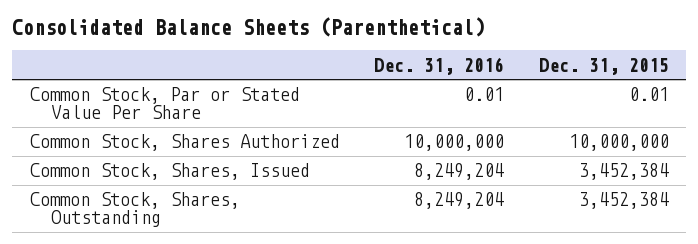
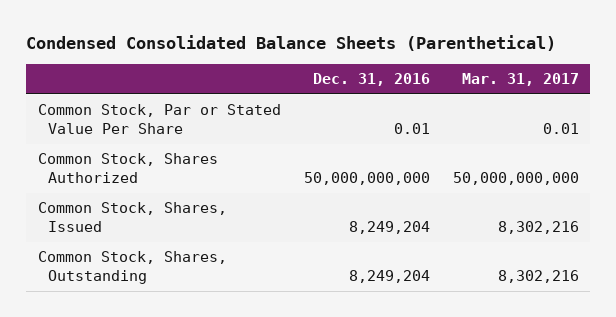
- Consolidated Balance Sheets (Parenthetical)
+ Condensed Consolidated Balance Sheets (Parenthetical)
- | Dec. 31, 2016 | Dec. 31, 2015
+ | Dec. 31, 2016 | Mar. 31, 2017
- Common Stock, Shares Authorized | 10,000,000 | 10,000,000
+ Common Stock, Shares Authorized | 50,000,000,000 | 50,000,000,000

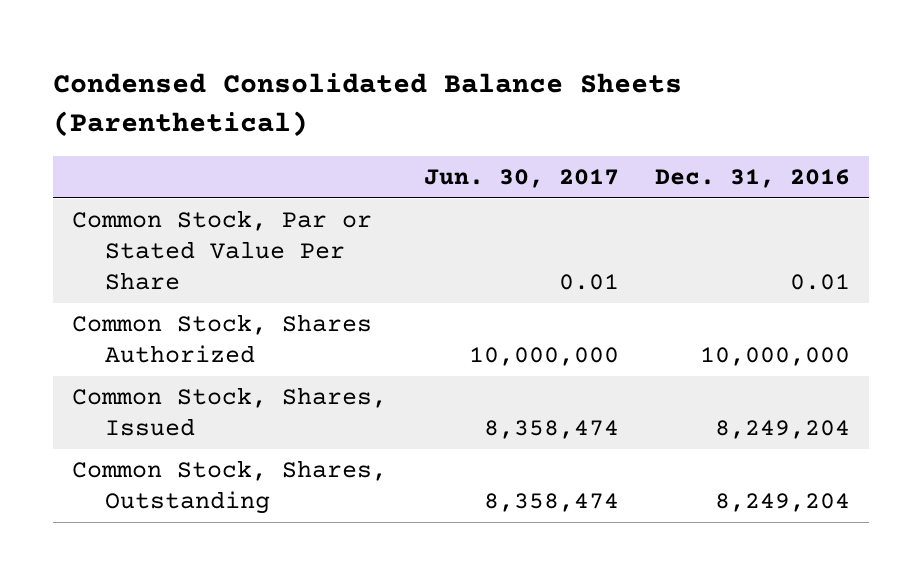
- | Dec. 31, 2016 | Mar. 31, 2017
+ | Jun. 30, 2017 | Dec. 31, 2016
- Common Stock, Shares Authorized | 50,000,000,000 | 50,000,000,000
+ Common Stock, Shares Authorized | 10,000,000 | 10,000,000

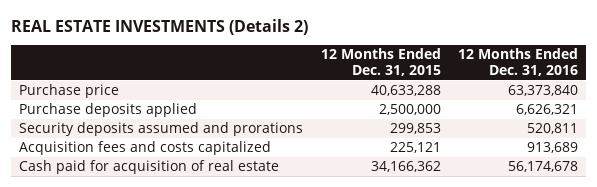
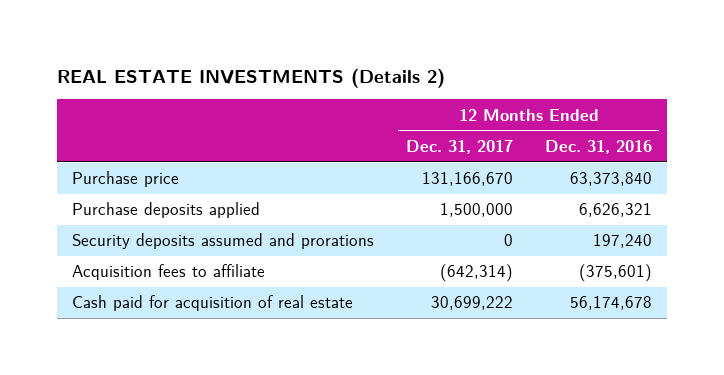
- | 12 Months Ended Dec. 31, 2015 | 12 Months Ended Dec. 31, 2016
+ | 12 Months Ended Dec. 31, 2017 | 12 Months Ended Dec. 31, 2016
- Security deposits assumed and prorations | 299,853 | 520,811
- Acquisition fees and costs capitalized | 225,121 | 913,689
+ Security deposits assumed and prorations | 0 | 197,240
+ Acquisition fees to affiliate | (642,314) | (375,601)

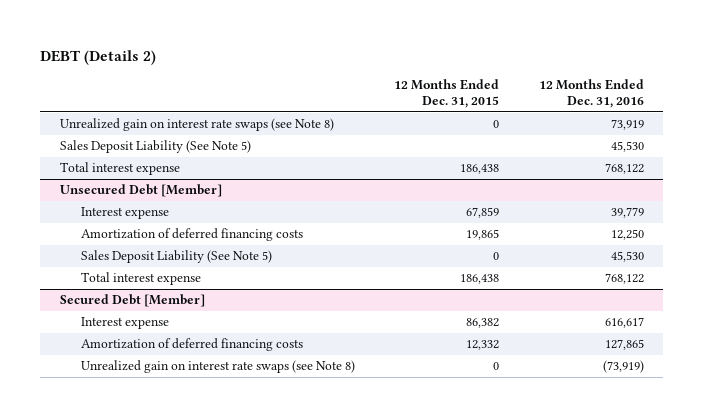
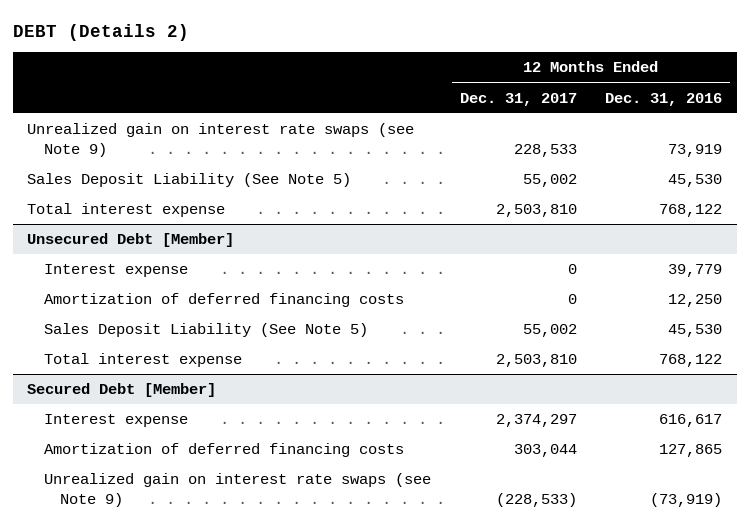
- | 12 Months Ended Dec. 31, 2015 | 12 Months Ended Dec. 31, 2016
+ | 12 Months Ended Dec. 31, 2017 | 12 Months Ended Dec. 31, 2016
- Unrealized gain on interest rate swaps (see Note 8) | 0 | 73,919
+ Unrealized gain on interest rate swaps (see Note 9) | 228,533 | 73,919
@ Secured Debt [Member]
- Unrealized gain on interest rate swaps (see Note 8) | 0 | (73,919)
+ Unrealized gain on interest rate swaps (see Note 9) | (228,533) | (73,919)

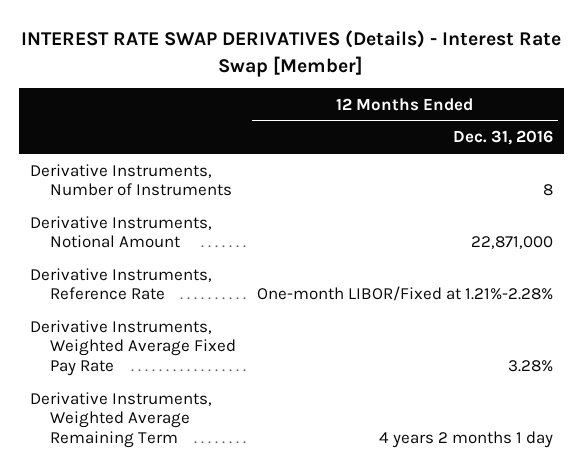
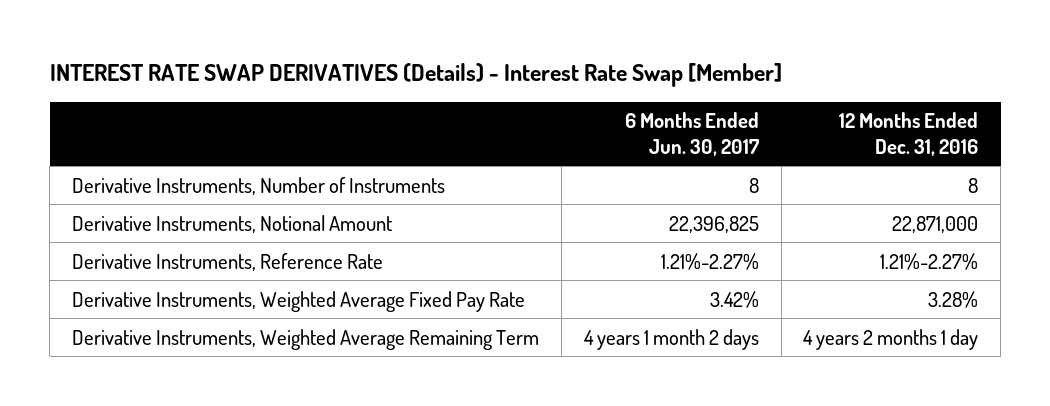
- | 12 Months Ended Dec. 31, 2016
+ | 6 Months Ended Jun. 30, 2017 | 12 Months Ended Dec. 31, 2016
- Derivative Instruments, Reference Rate | One-month LIBOR/Fixed at 1.21%-2.28%
+ Derivative Instruments, Reference Rate | 1.21%-2.27% | 1.21%-2.27%

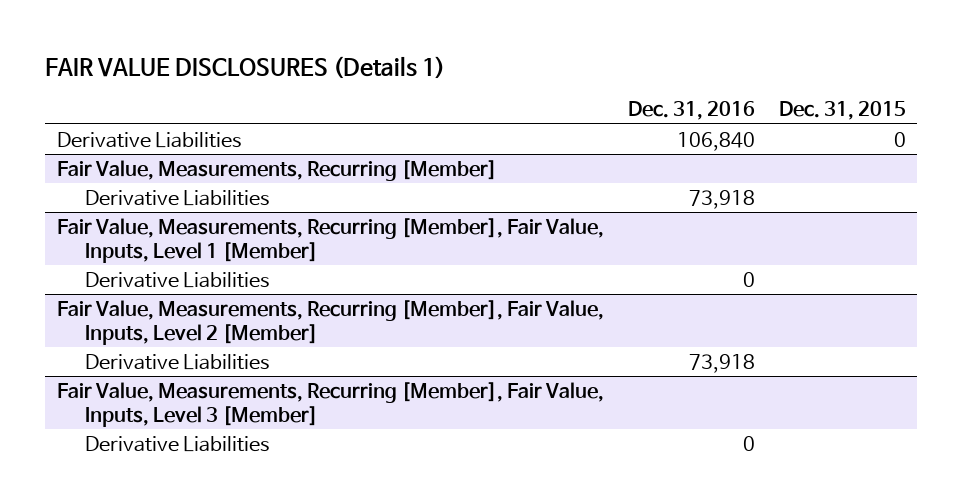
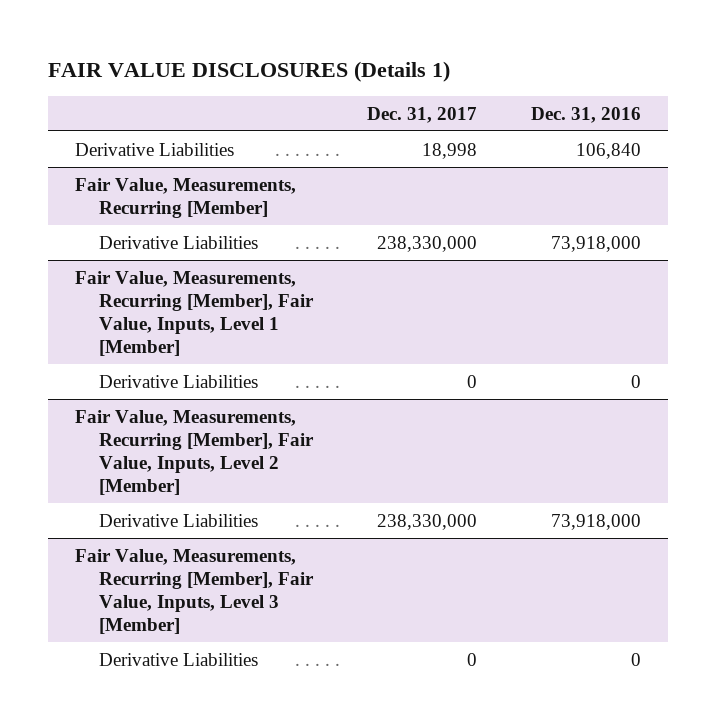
- | Dec. 31, 2016 | Dec. 31, 2015
+ | Dec. 31, 2017 | Dec. 31, 2016
@ Fair Value, Measurements, Recurring [Member]
- Derivative Liabilities | 73,918 |
+ Derivative Liabilities | 238,330,000 | 73,918,000
@ Fair Value, Measurements, Recurring [Member], Fair Value, Inputs, Level 2 [Member]
- Derivative Liabilities | 73,918 |
+ Derivative Liabilities | 238,330,000 | 73,918,000

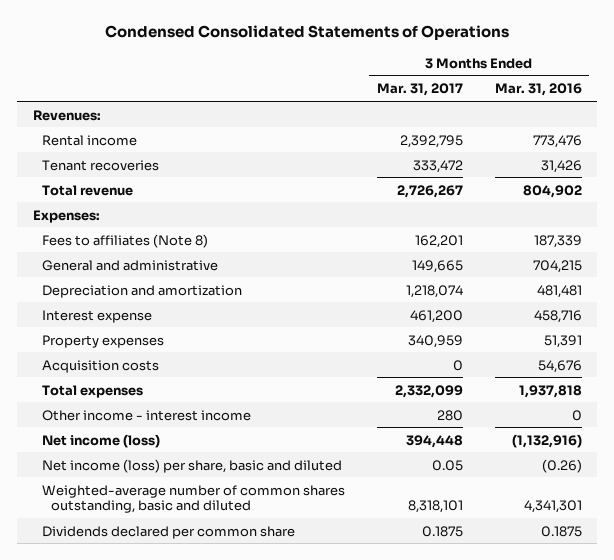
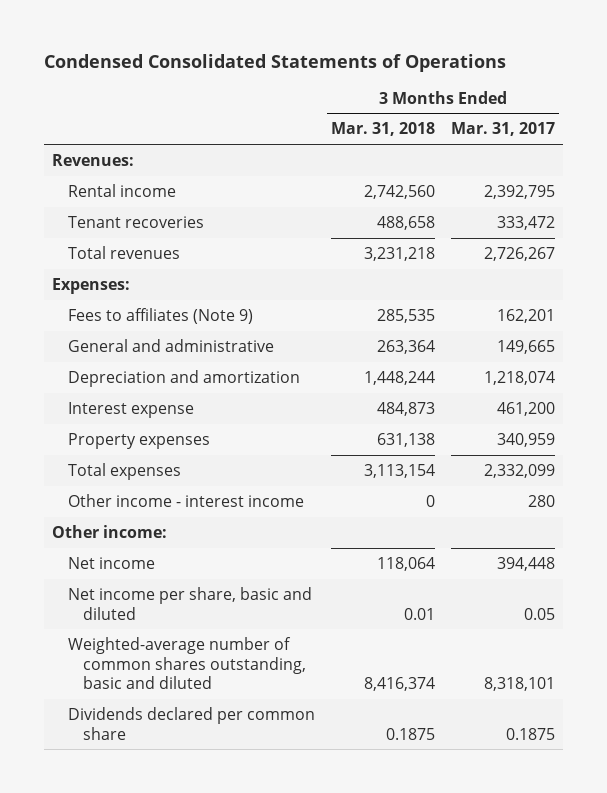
- | 3 Months Ended Mar. 31, 2017 | 3 Months Ended Mar. 31, 2016
+ | 3 Months Ended Mar. 31, 2018 | 3 Months Ended Mar. 31, 2017
- Total revenue | 2,726,267 | 804,902
+ Total revenues | 3,231,218 | 2,726,267
- Fees to affiliates (Note 8) | 162,201 | 187,339
+ Fees to affiliates (Note 9) | 285,535 | 162,201
- Acquisition costs | 0 | 54,676
- Net income (loss) | 394,448 | (1,132,916)
- Net income (loss) per share, basic and diluted | 0.05 | (0.26)
+ Other income:
+ Net income | 118,064 | 394,448
+ Net income per share, basic and diluted | 0.01 | 0.05

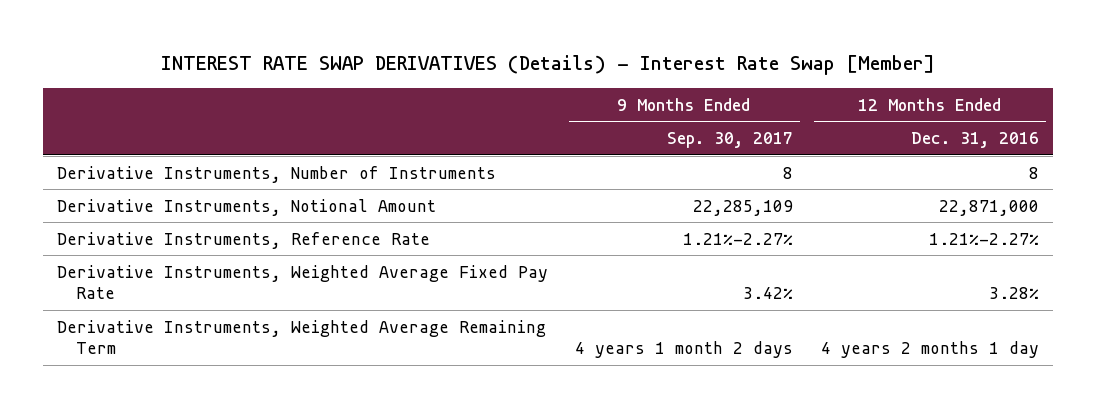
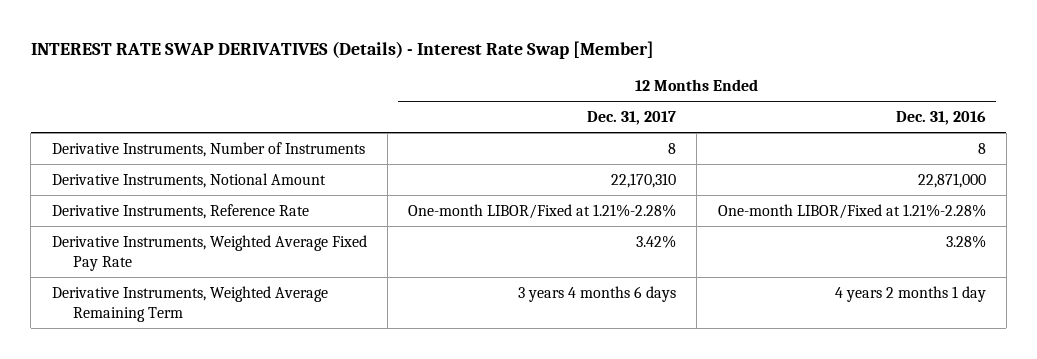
- | 9 Months Ended Sep. 30, 2017 | 12 Months Ended Dec. 31, 2016
+ | 12 Months Ended Dec. 31, 2017 | 12 Months Ended Dec. 31, 2016
- Derivative Instruments, Reference Rate | 1.21%-2.27% | 1.21%-2.27%
+ Derivative Instruments, Reference Rate | One-month LIBOR/Fixed at 1.21%-2.28% | One-month LIBOR/Fixed at 1.21%-2.28%

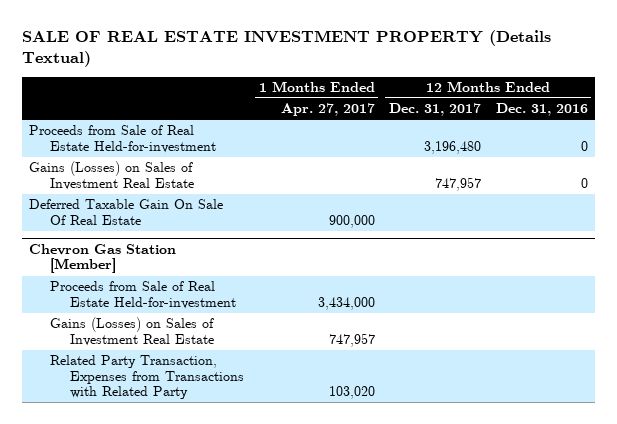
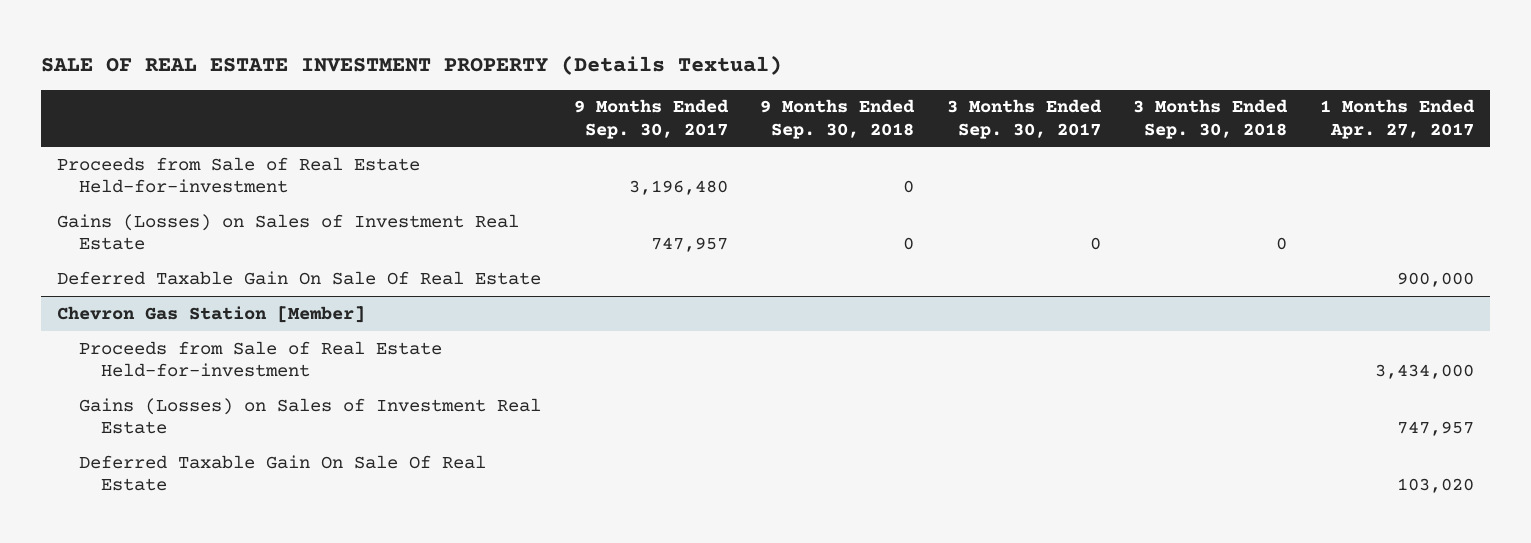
- | 1 Months Ended Apr. 27, 2017 | 12 Months Ended Dec. 31, 2017 | 12 Months Ended Dec. 31, 2016
+ | 9 Months Ended Sep. 30, 2017 | 9 Months Ended Sep. 30, 2018 | 3 Months Ended Sep. 30, 2017 | 3 Months Ended Sep. 30, 2018 | 1 Months Ended Apr. 27, 2017
@ Chevron Gas Station [Member]
- Related Party Transaction, Expenses from Transactions with Related Party | 103,020 | |
+ Deferred Taxable Gain On Sale Of Real Estate | | | | | 103,020

